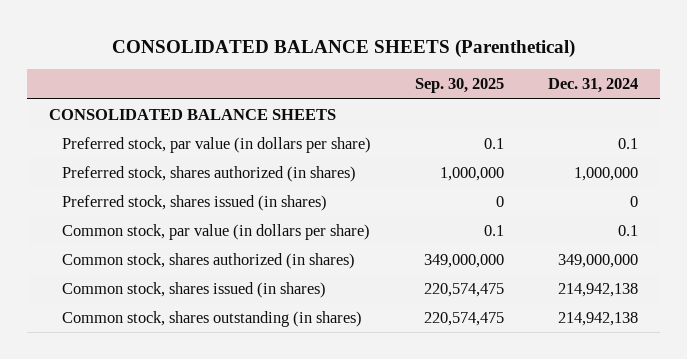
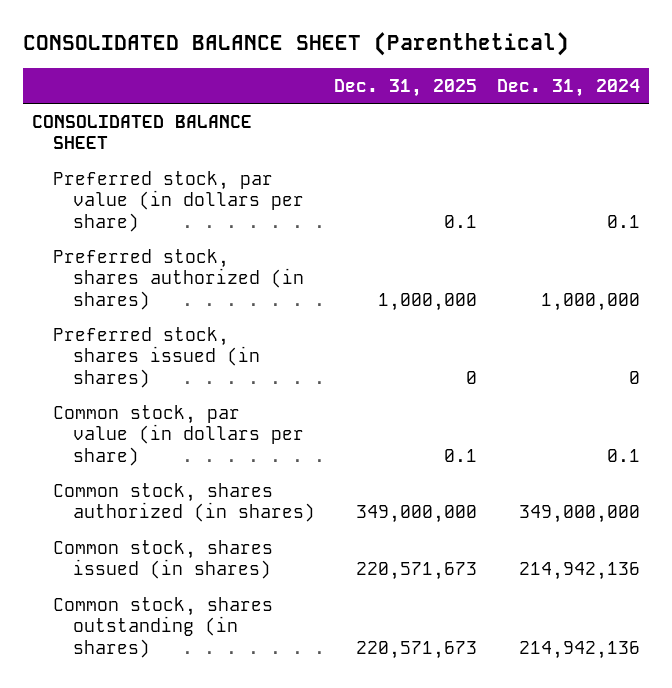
- CONSOLIDATED BALANCE SHEETS (Parenthetical)
+ CONSOLIDATED BALANCE SHEET (Parenthetical)
- | Sep. 30, 2025 | Dec. 31, 2024
+ | Dec. 31, 2025 | Dec. 31, 2024
- CONSOLIDATED BALANCE SHEETS
+ CONSOLIDATED BALANCE SHEET
- Common stock, shares issued (in shares) | 220,574,475 | 214,942,138
- Common stock, shares outstanding (in shares) | 220,574,475 | 214,942,138
+ Common stock, shares issued (in shares) | 220,571,673 | 214,942,136
+ Common stock, shares outstanding (in shares) | 220,571,673 | 214,942,136

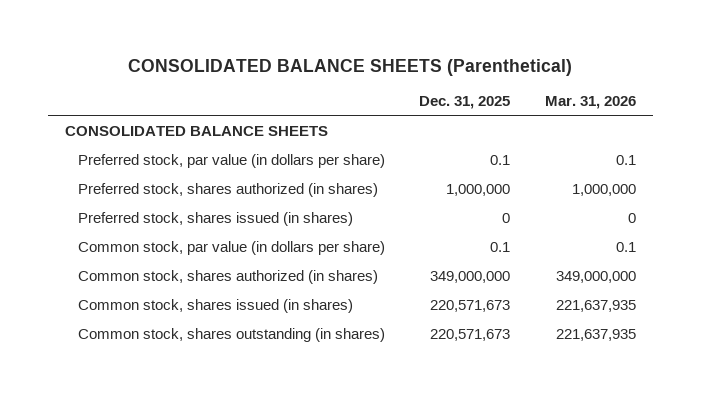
- CONSOLIDATED BALANCE SHEET (Parenthetical)
+ CONSOLIDATED BALANCE SHEETS (Parenthetical)
- | Dec. 31, 2025 | Dec. 31, 2024
+ | Dec. 31, 2025 | Mar. 31, 2026
- CONSOLIDATED BALANCE SHEET
+ CONSOLIDATED BALANCE SHEETS

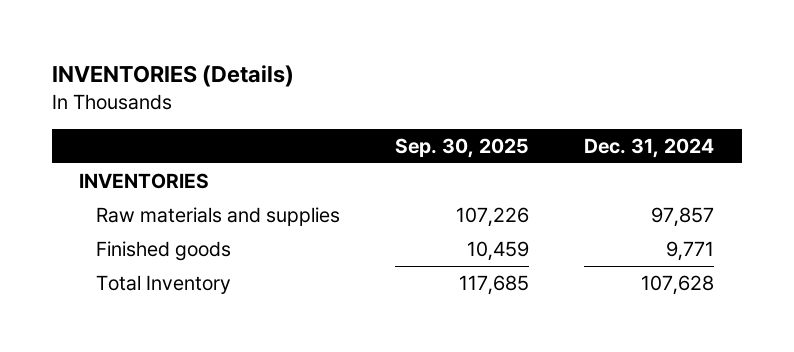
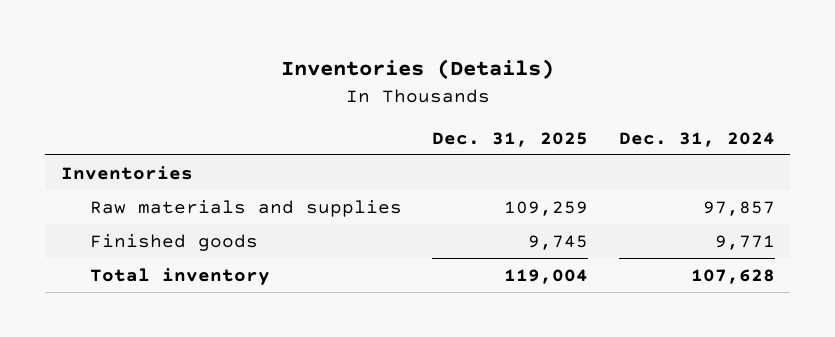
- INVENTORIES (Details)
+ Inventories (Details)
- | Sep. 30, 2025 | Dec. 31, 2024
+ | Dec. 31, 2025 | Dec. 31, 2024
- INVENTORIES
+ Inventories
- Total Inventory | 117,685 | 107,628
+ Total inventory | 119,004 | 107,628

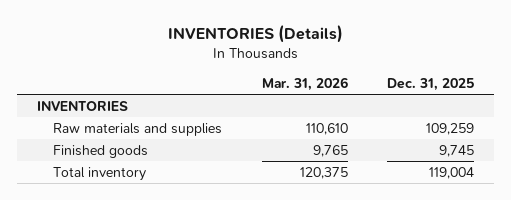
- Inventories (Details)
+ INVENTORIES (Details)
- | Dec. 31, 2025 | Dec. 31, 2024
+ | Mar. 31, 2026 | Dec. 31, 2025
- Inventories
+ INVENTORIES

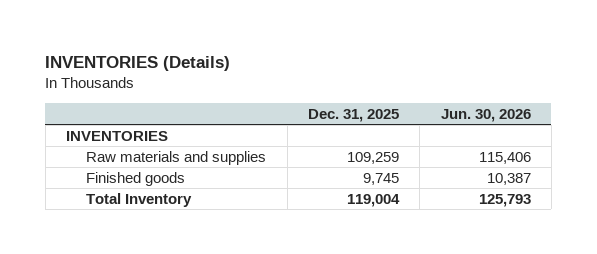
- | Mar. 31, 2026 | Dec. 31, 2025
+ | Dec. 31, 2025 | Jun. 30, 2026
- Total inventory | 120,375 | 119,004
+ Total Inventory | 119,004 | 125,793

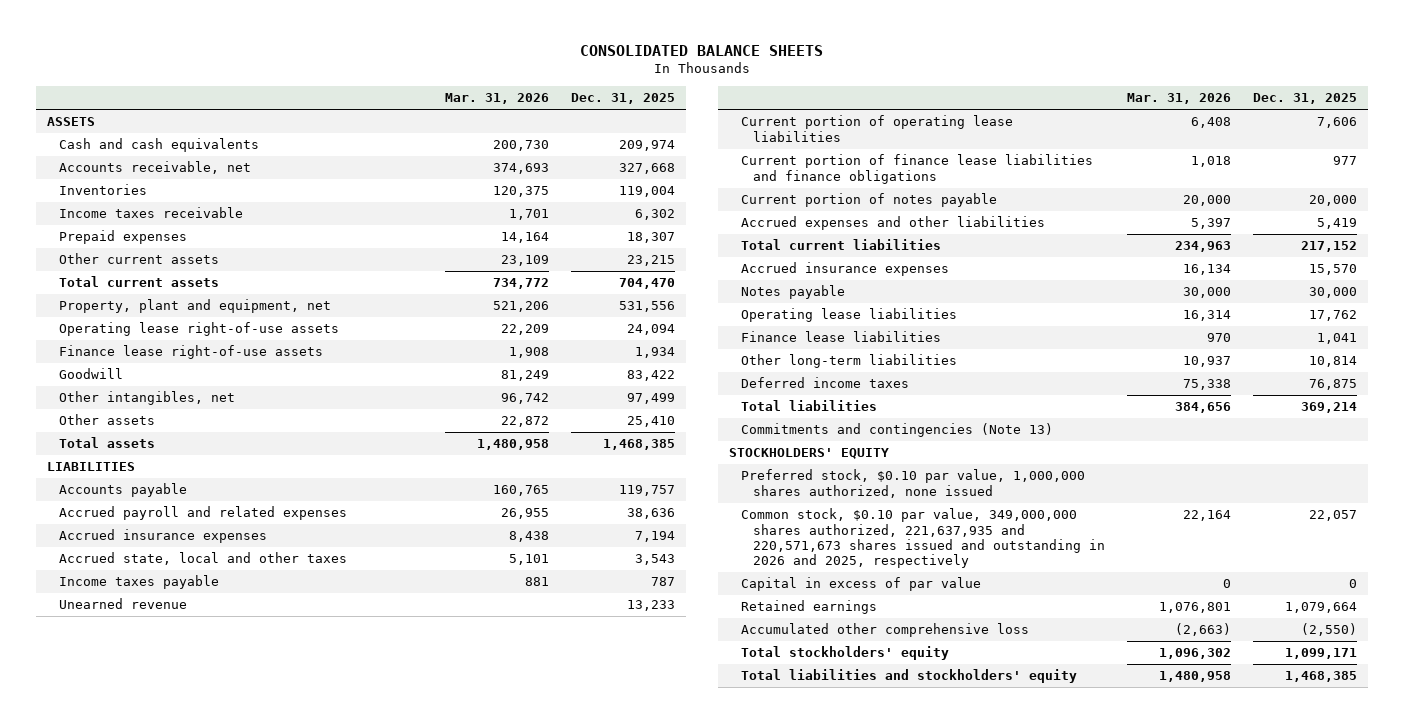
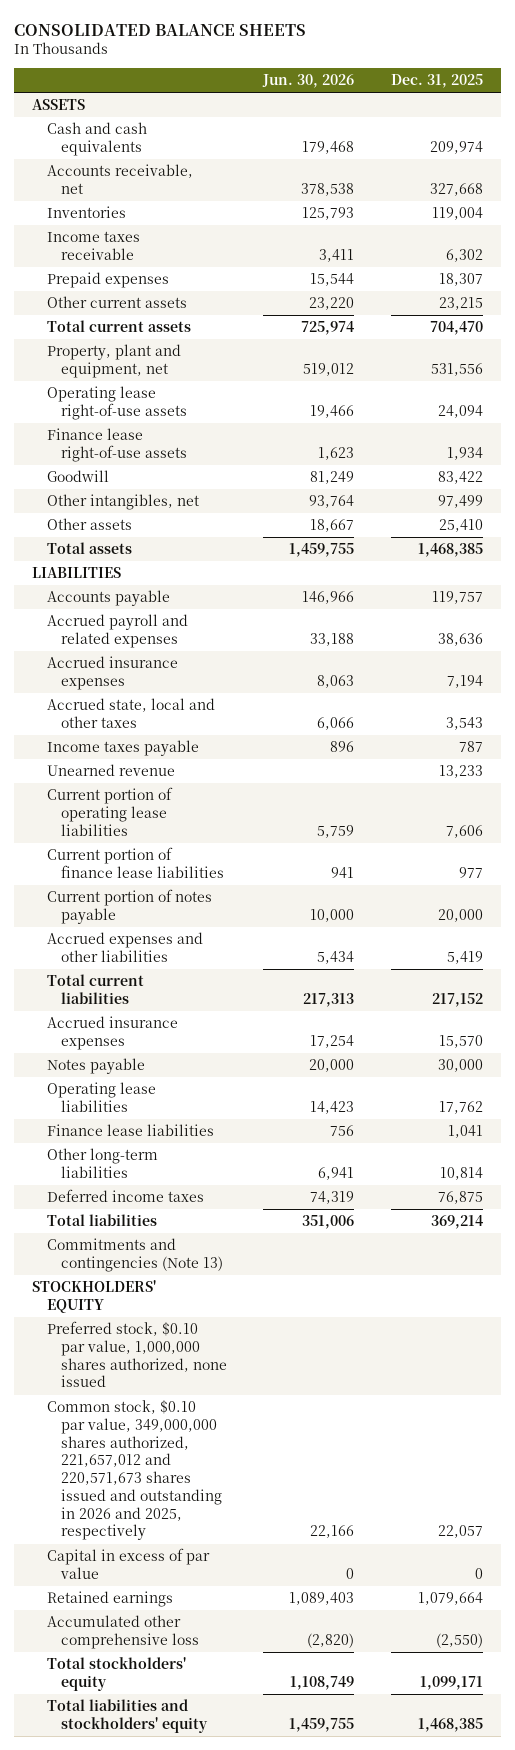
- | Mar. 31, 2026 | Dec. 31, 2025
+ | Jun. 30, 2026 | Dec. 31, 2025
- Current portion of finance lease liabilities and finance obligations | 1,018 | 977
+ Current portion of finance lease liabilities | 941 | 977
- Common stock, $0.10 par value, 349,000,000 shares authorized, 221,637,935 and 220,571,673 shares issued and outstanding in 2026 and 2025, respectively | 22,164 | 22,057
+ Common stock, $0.10 par value, 349,000,000 shares authorized, 221,657,012 and 220,571,673 shares issued and outstanding in 2026 and 2025, respectively | 22,166 | 22,057

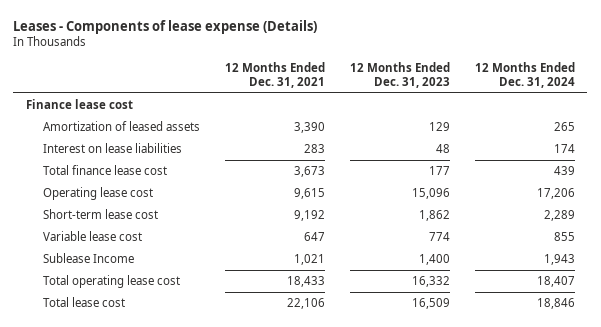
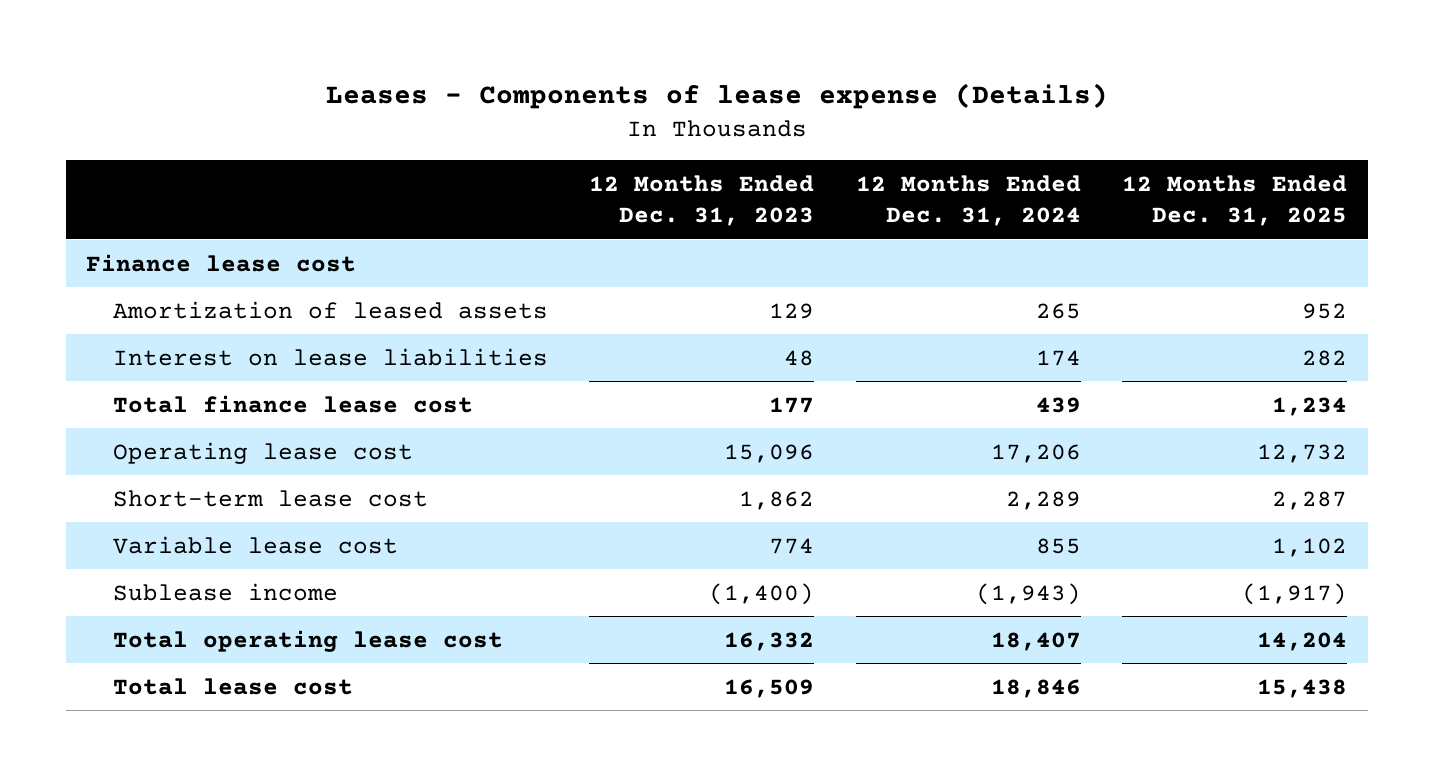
- | 12 Months Ended Dec. 31, 2021 | 12 Months Ended Dec. 31, 2023 | 12 Months Ended Dec. 31, 2024
+ | 12 Months Ended Dec. 31, 2023 | 12 Months Ended Dec. 31, 2024 | 12 Months Ended Dec. 31, 2025
- Sublease Income | 1,021 | 1,400 | 1,943
+ Sublease income | (1,400) | (1,943) | (1,917)

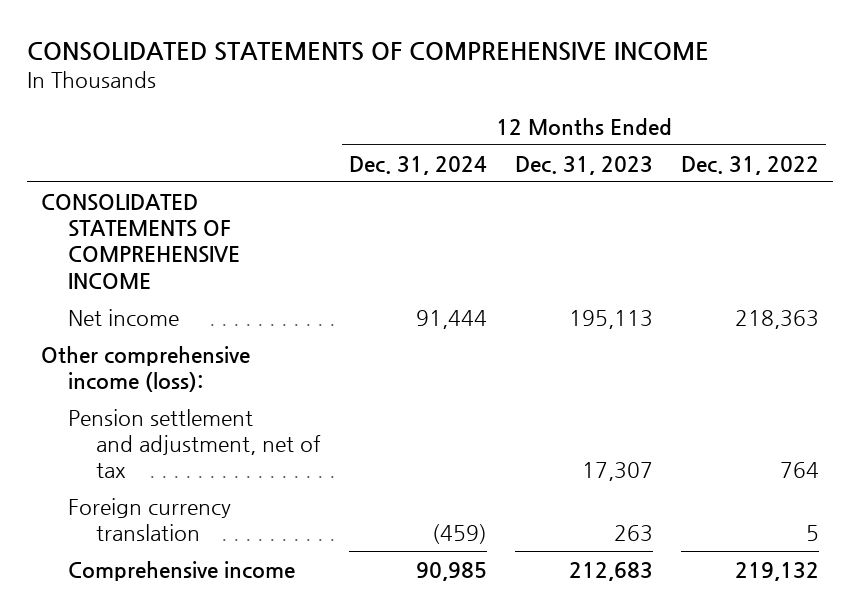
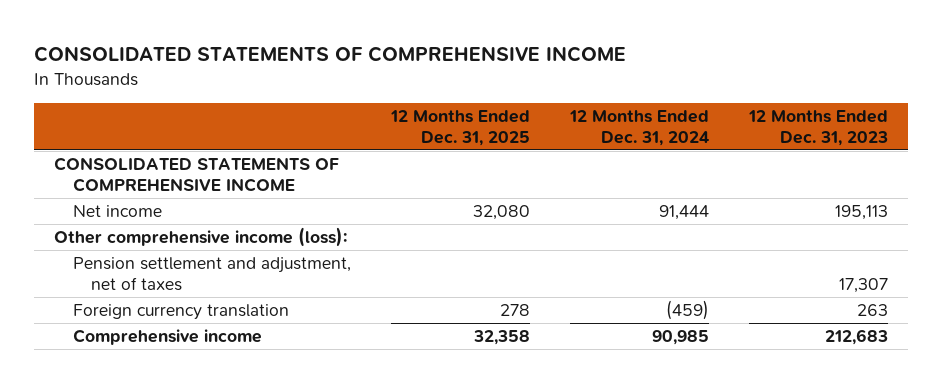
- | 12 Months Ended Dec. 31, 2024 | 12 Months Ended Dec. 31, 2023 | 12 Months Ended Dec. 31, 2022
+ | 12 Months Ended Dec. 31, 2025 | 12 Months Ended Dec. 31, 2024 | 12 Months Ended Dec. 31, 2023
- Pension settlement and adjustment, net of tax | | 17,307 | 764
+ Pension settlement and adjustment, net of taxes | | | 17,307

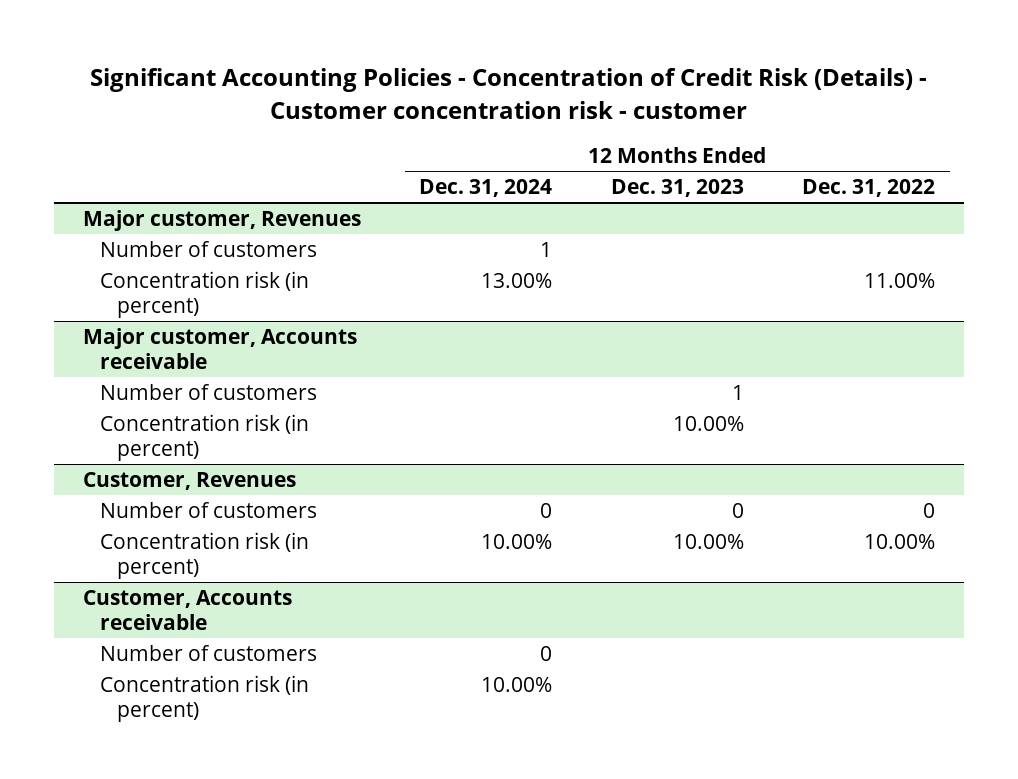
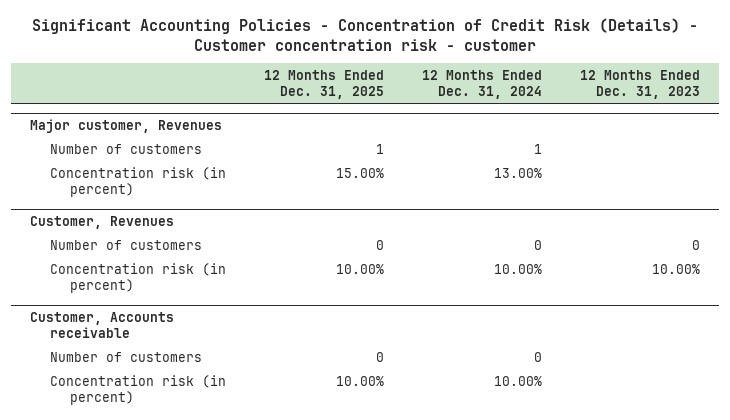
- | 12 Months Ended Dec. 31, 2024 | 12 Months Ended Dec. 31, 2023 | 12 Months Ended Dec. 31, 2022
+ | 12 Months Ended Dec. 31, 2025 | 12 Months Ended Dec. 31, 2024 | 12 Months Ended Dec. 31, 2023
- Major customer, Accounts receivable
- Number of customers | | 1 |
- Concentration risk (in percent) | | 10.00% |

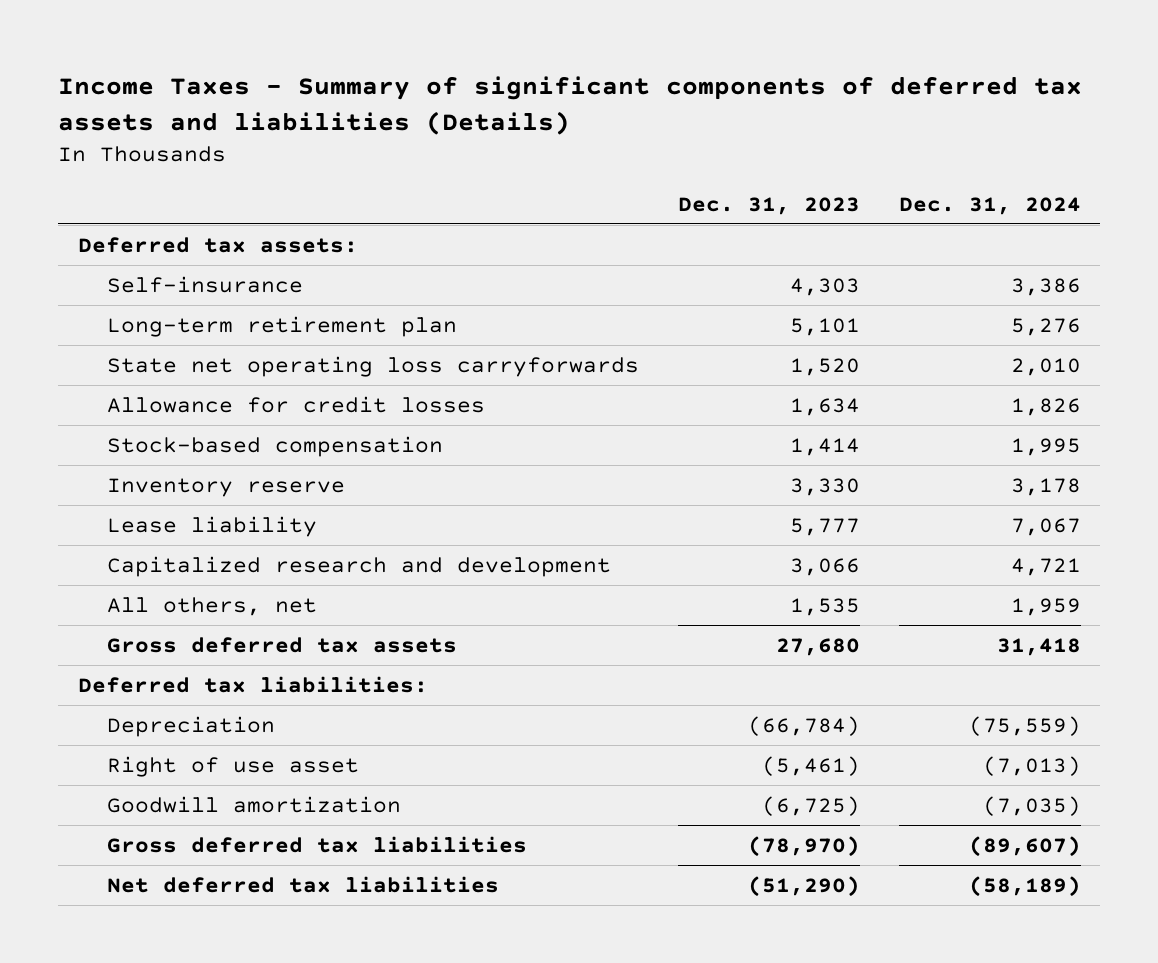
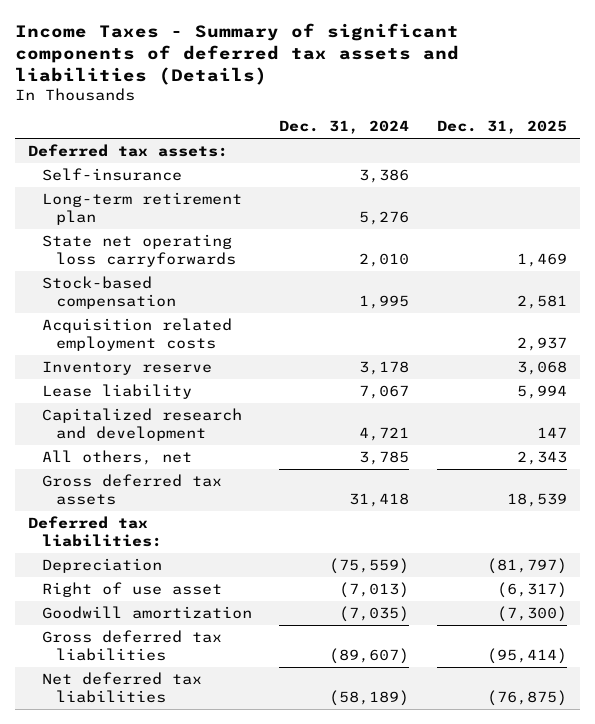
- | Dec. 31, 2023 | Dec. 31, 2024
+ | Dec. 31, 2024 | Dec. 31, 2025
- Allowance for credit losses | 1,634 | 1,826
+ Acquisition related employment costs | | 2,937
- All others, net | 1,535 | 1,959
+ All others, net | 3,785 | 2,343

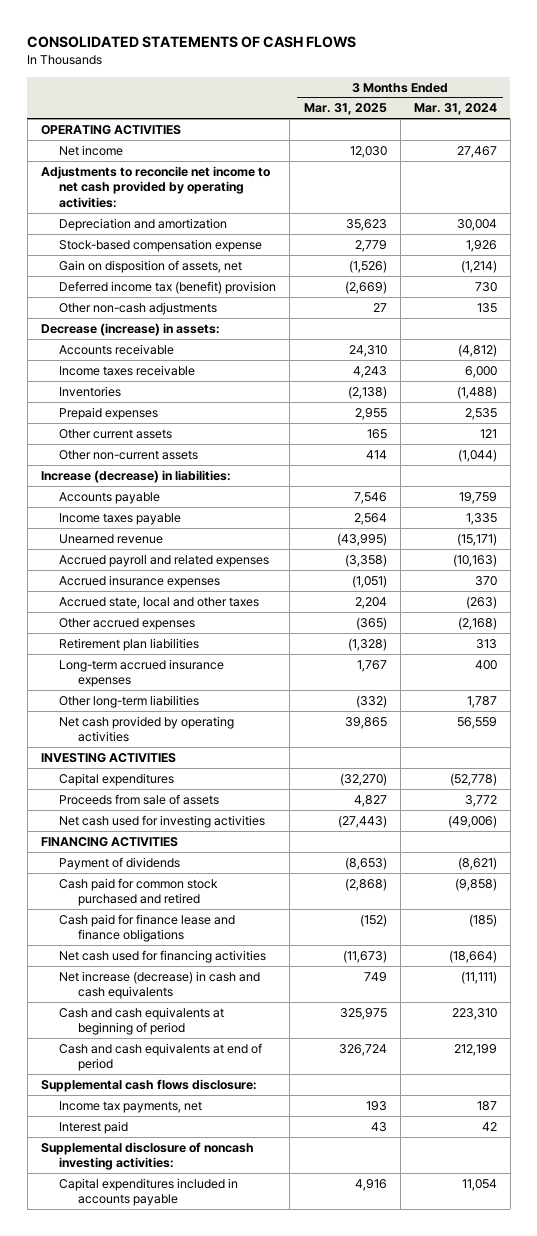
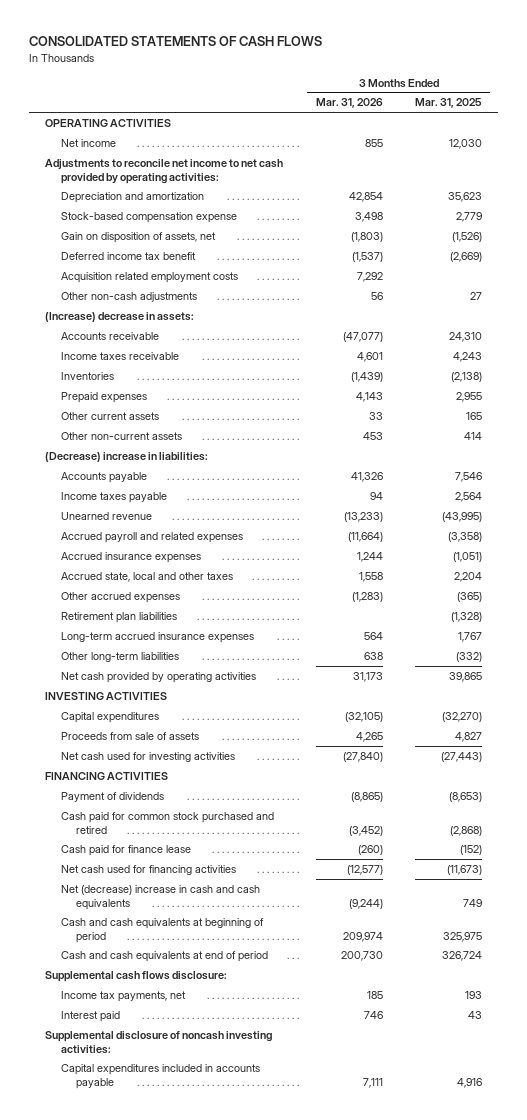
- | 3 Months Ended Mar. 31, 2025 | 3 Months Ended Mar. 31, 2024
+ | 3 Months Ended Mar. 31, 2026 | 3 Months Ended Mar. 31, 2025
- Deferred income tax (benefit) provision | (2,669) | 730
+ Deferred income tax benefit | (1,537) | (2,669)
+ Acquisition related employment costs | 7,292 |
- Decrease (increase) in assets:
+ (Increase) decrease in assets:
- Increase (decrease) in liabilities:
+ (Decrease) increase in liabilities:
- Cash paid for finance lease and finance obligations | (152) | (185)
+ Cash paid for finance lease | (260) | (152)
- Net increase (decrease) in cash and cash equivalents | 749 | (11,111)
+ Net (decrease) increase in cash and cash equivalents | (9,244) | 749

